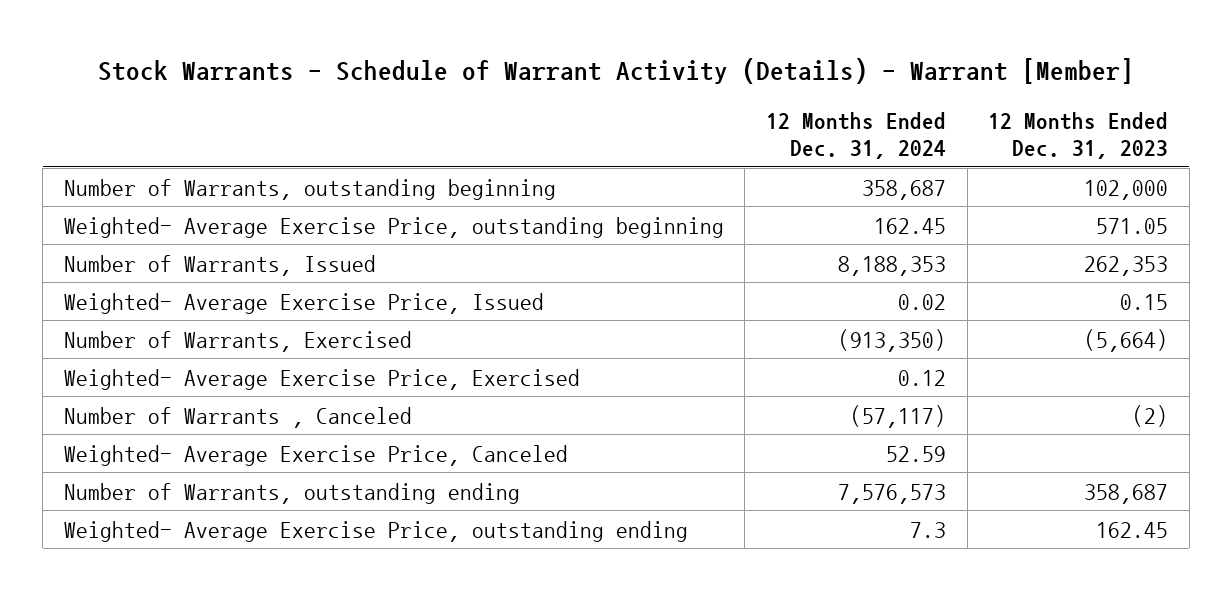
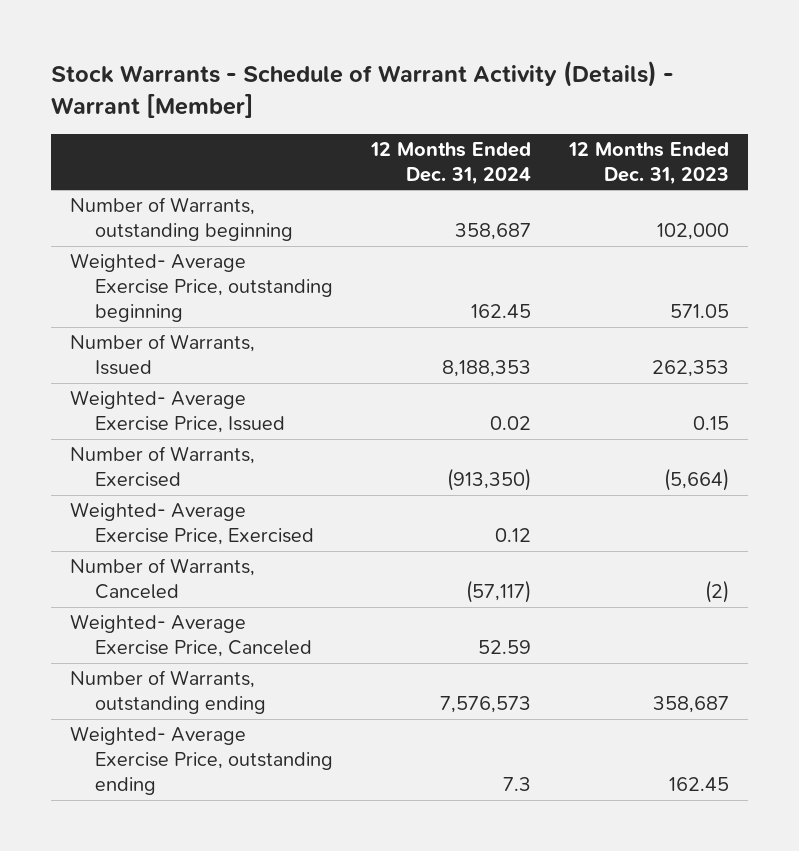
- Number of Warrants , Canceled | (57,117) | (2)
+ Number of Warrants, Canceled | (57,117) | (2)

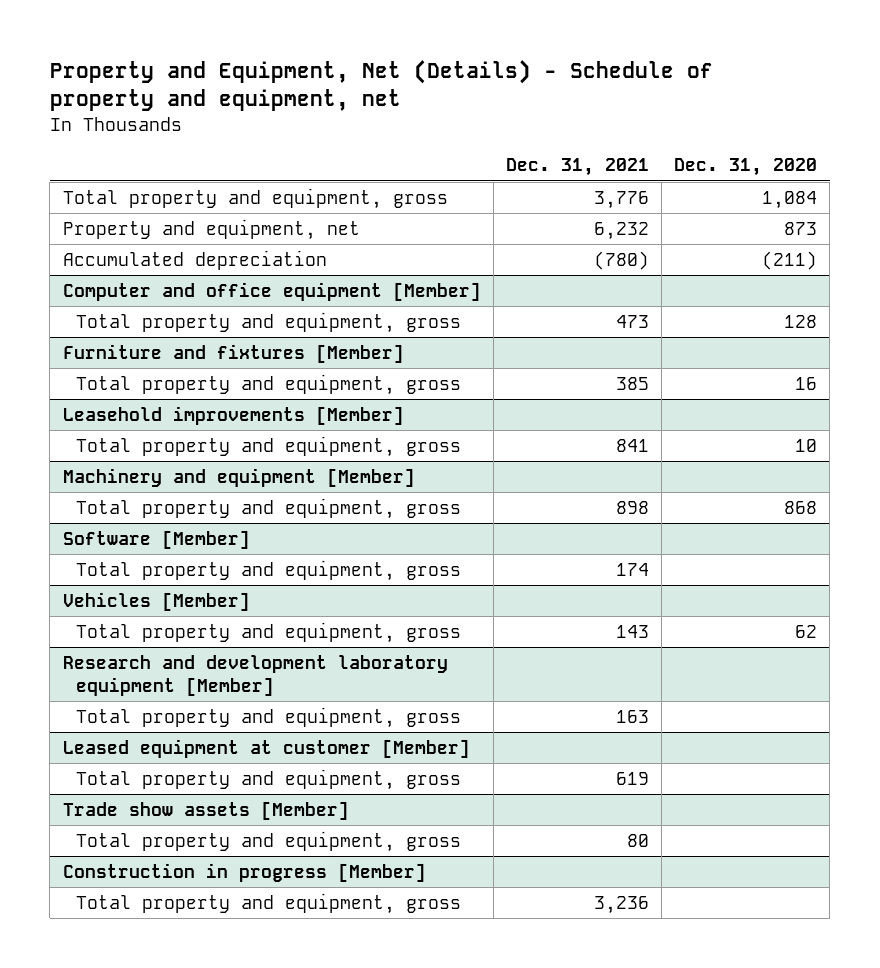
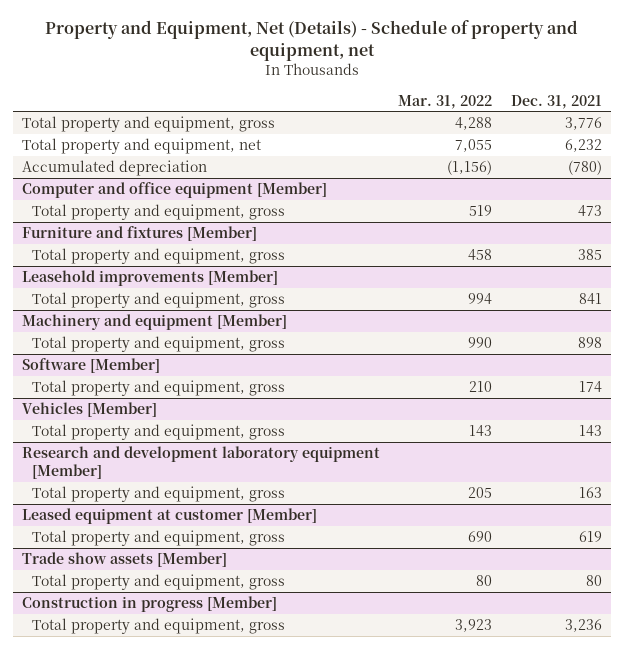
- | Dec. 31, 2021 | Dec. 31, 2020
+ | Mar. 31, 2022 | Dec. 31, 2021
- Property and equipment, net | 6,232 | 873
+ Total property and equipment, net | 7,055 | 6,232

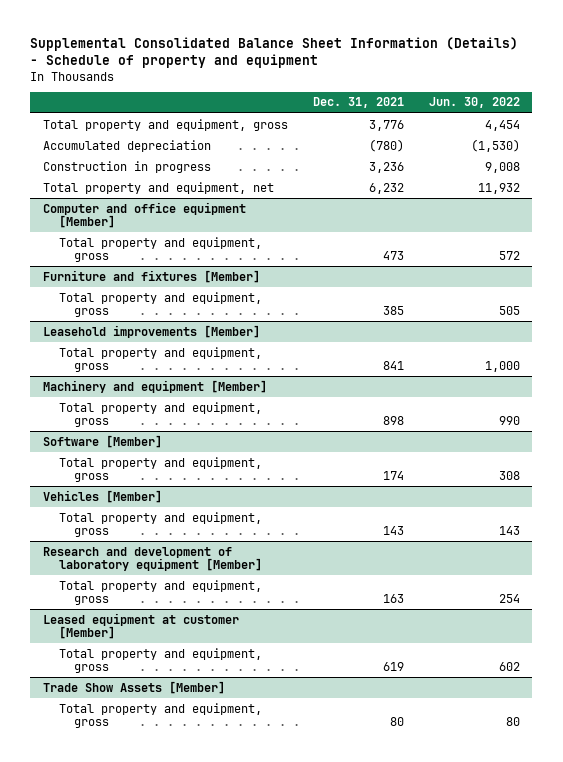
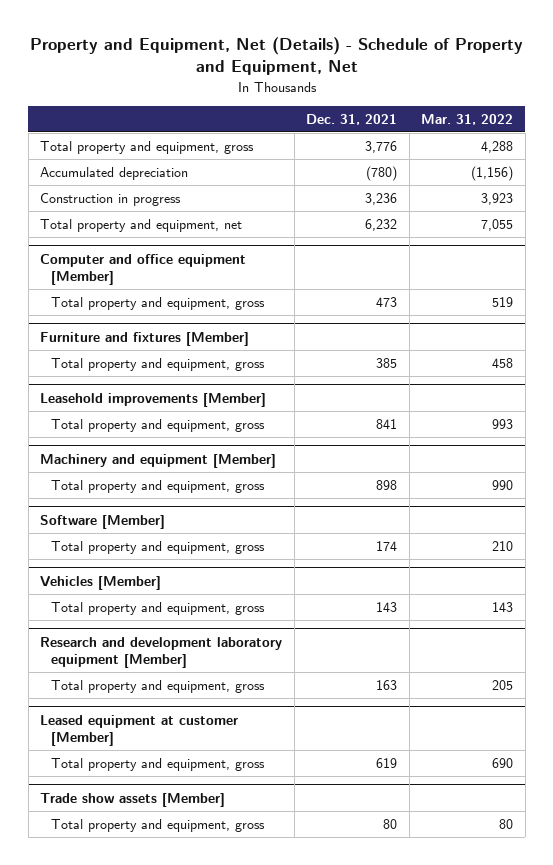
- Supplemental Consolidated Balance Sheet Information (Details) - Schedule of property and equipment
+ Property and Equipment, Net (Details) - Schedule of Property and Equipment, Net
- | Dec. 31, 2021 | Jun. 30, 2022
+ | Dec. 31, 2021 | Mar. 31, 2022
- Research and development of laboratory equipment [Member]
+ Research and development laboratory equipment [Member]
- Trade Show Assets [Member]
+ Trade show assets [Member]

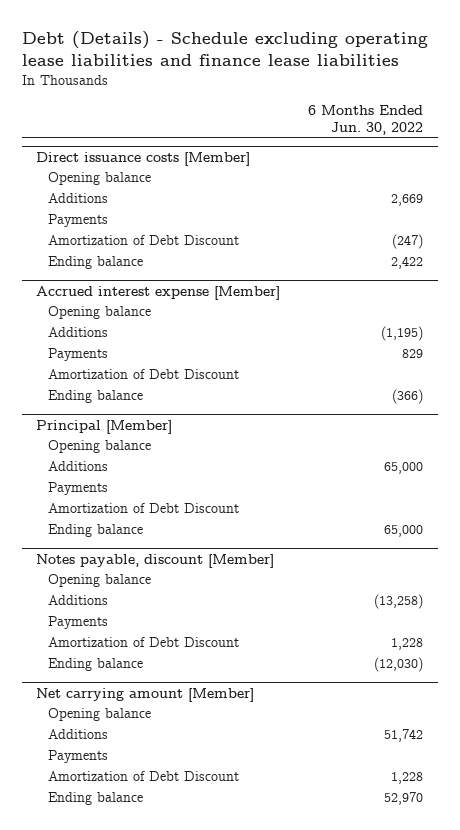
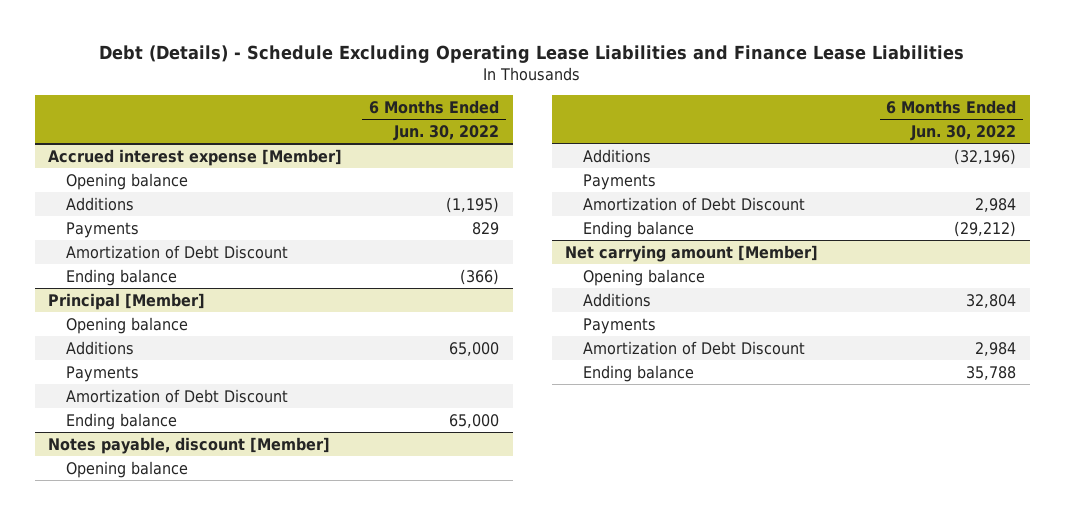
- Debt (Details) - Schedule excluding operating lease liabilities and finance lease liabilities
+ Debt (Details) - Schedule Excluding Operating Lease Liabilities and Finance Lease Liabilities
- Direct issuance costs [Member]
- Opening balance
- Additions | 2,669
- Payments
- Amortization of Debt Discount | (247)
- Ending balance | 2,422
@ Notes payable, discount [Member]
- Additions | (13,258)
+ Additions | (32,196)
- Amortization of Debt Discount | 1,228
- Ending balance | (12,030)
+ Amortization of Debt Discount | 2,984
+ Ending balance | (29,212)
@ Net carrying amount [Member]
- Additions | 51,742
+ Additions | 32,804
- Amortization of Debt Discount | 1,228
- Ending balance | 52,970
+ Amortization of Debt Discount | 2,984
+ Ending balance | 35,788

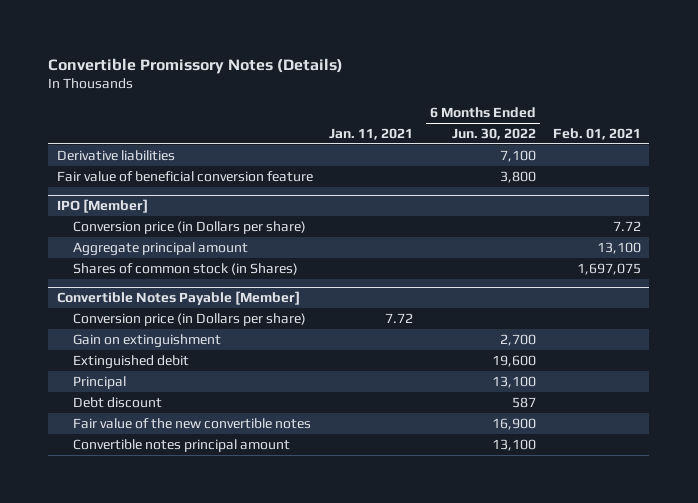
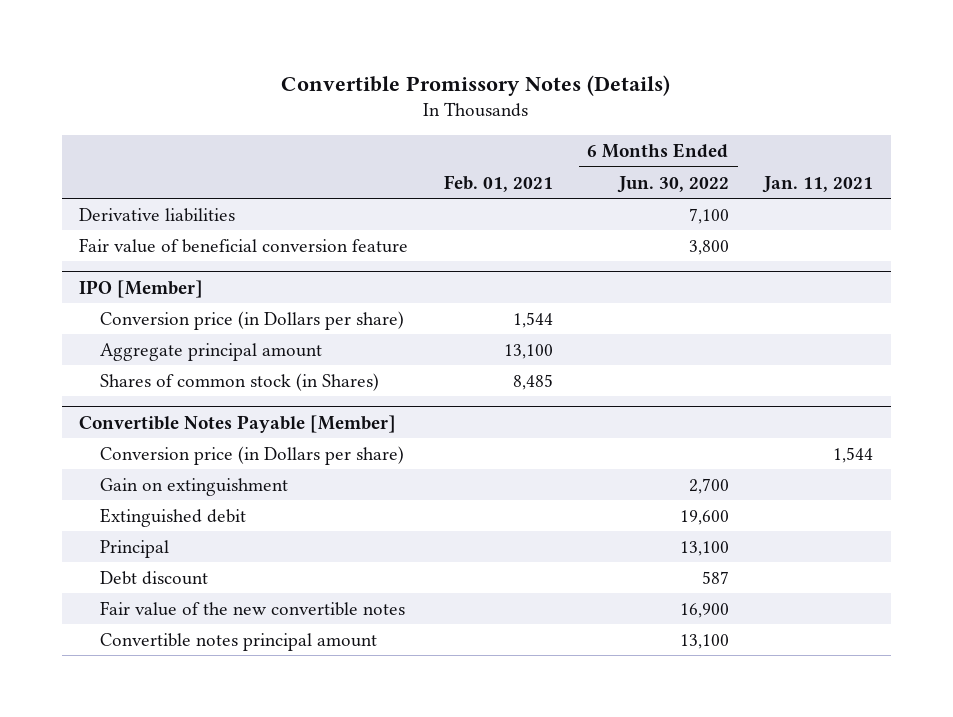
- | Jan. 11, 2021 | 6 Months Ended Jun. 30, 2022 | Feb. 01, 2021
+ | Feb. 01, 2021 | 6 Months Ended Jun. 30, 2022 | Jan. 11, 2021
@ IPO [Member]
- Conversion price (in Dollars per share) | | | 7.72
+ Conversion price (in Dollars per share) | 1,544 | |
- Shares of common stock (in Shares) | | | 1,697,075
+ Shares of common stock (in Shares) | 8,485 | |
@ Convertible Notes Payable [Member]
- Conversion price (in Dollars per share) | 7.72 | |
+ Conversion price (in Dollars per share) | | | 1,544

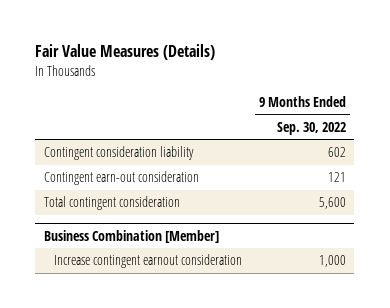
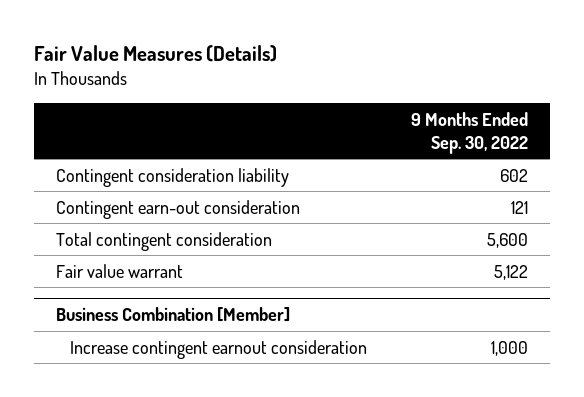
+ Fair value warrant | 5,122

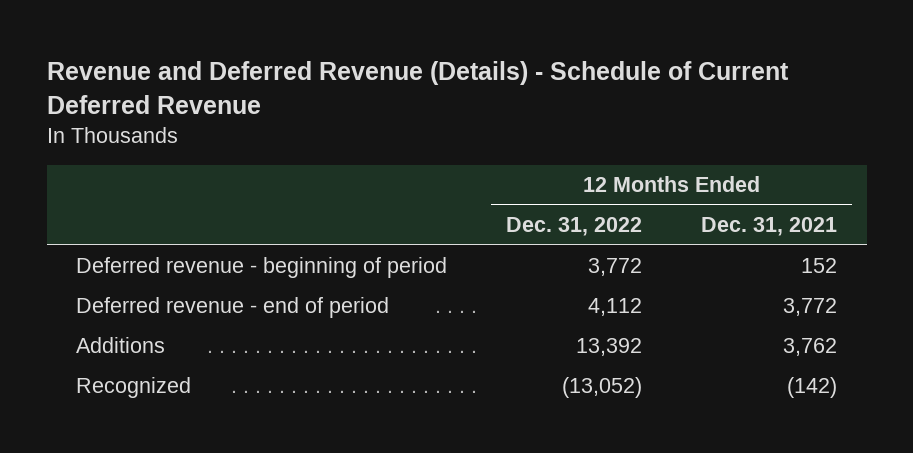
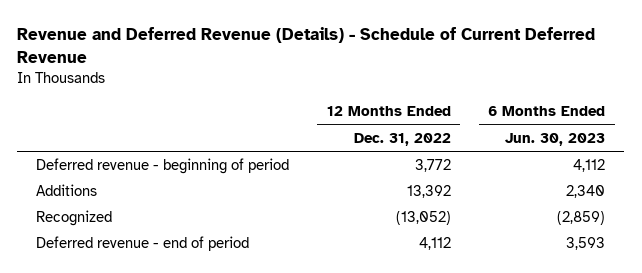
- | 12 Months Ended Dec. 31, 2022 | 12 Months Ended Dec. 31, 2021
+ | 12 Months Ended Dec. 31, 2022 | 6 Months Ended Jun. 30, 2023
moved down: Deferred revenue - end of period | 4,112 | 3,593

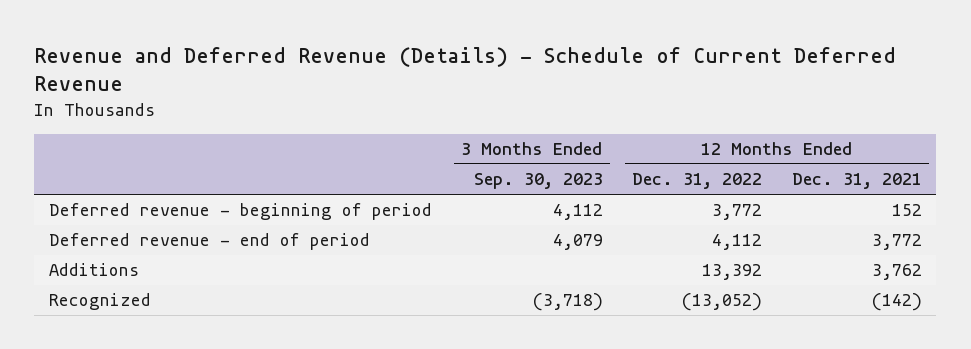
- | 12 Months Ended Dec. 31, 2022 | 6 Months Ended Jun. 30, 2023
+ | 3 Months Ended Sep. 30, 2023 | 12 Months Ended Dec. 31, 2022 | 12 Months Ended Dec. 31, 2021
moved up: Deferred revenue - end of period | 4,079 | 4,112 | 3,772

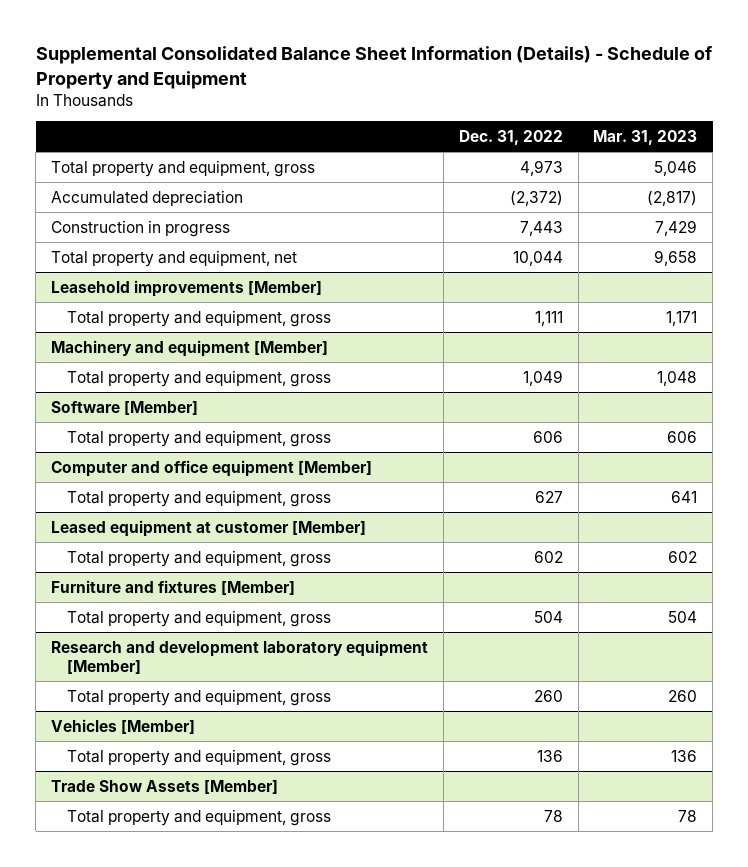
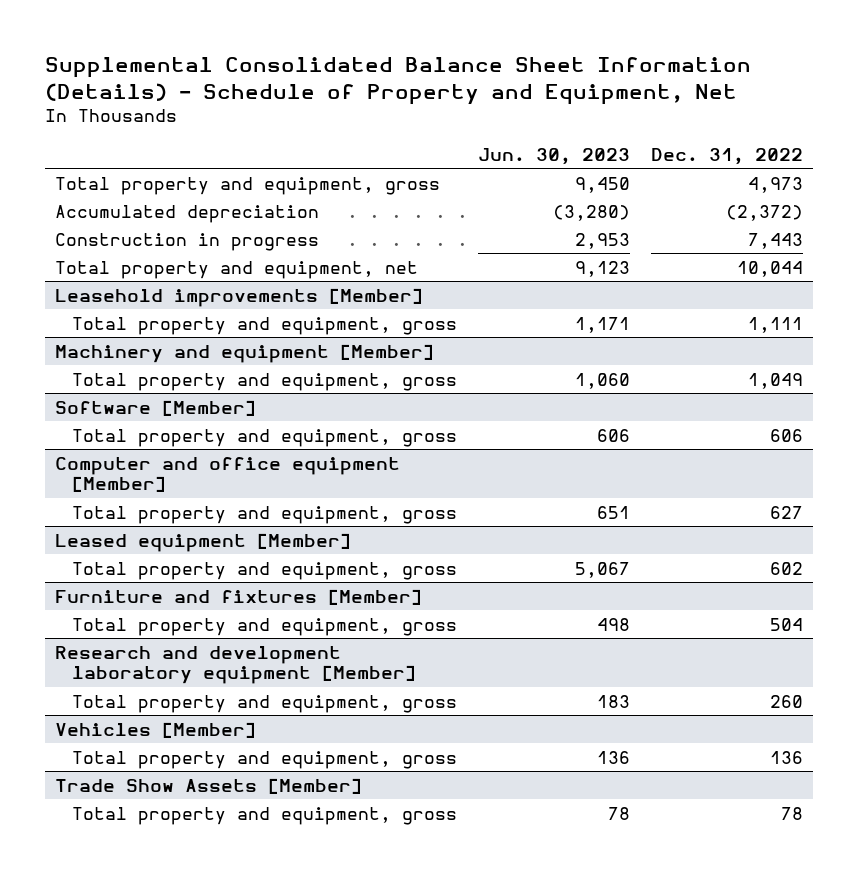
- Supplemental Consolidated Balance Sheet Information (Details) - Schedule of Property and Equipment
+ Supplemental Consolidated Balance Sheet Information (Details) - Schedule of Property and Equipment, Net
- | Dec. 31, 2022 | Mar. 31, 2023
+ | Jun. 30, 2023 | Dec. 31, 2022
- Leased equipment at customer [Member]
+ Leased equipment [Member]

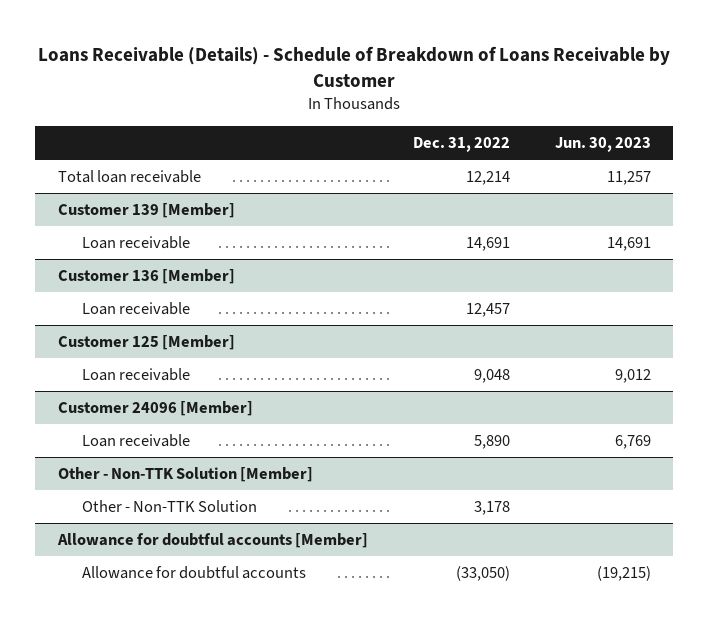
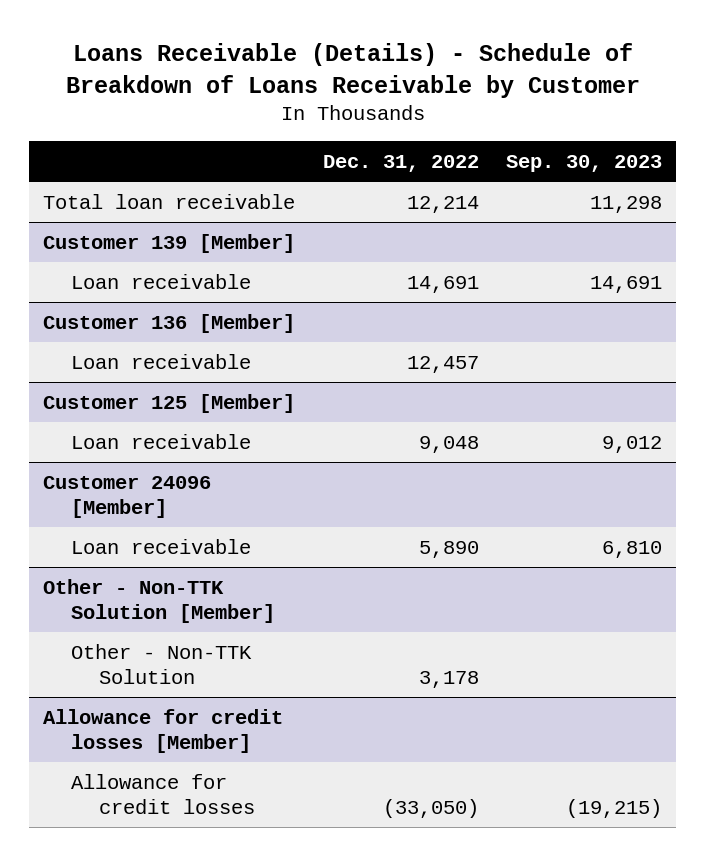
- | Dec. 31, 2022 | Jun. 30, 2023
+ | Dec. 31, 2022 | Sep. 30, 2023
- Allowance for doubtful accounts [Member]
- Allowance for doubtful accounts | (33,050) | (19,215)
+ Allowance for credit losses [Member]
+ Allowance for credit losses | (33,050) | (19,215)

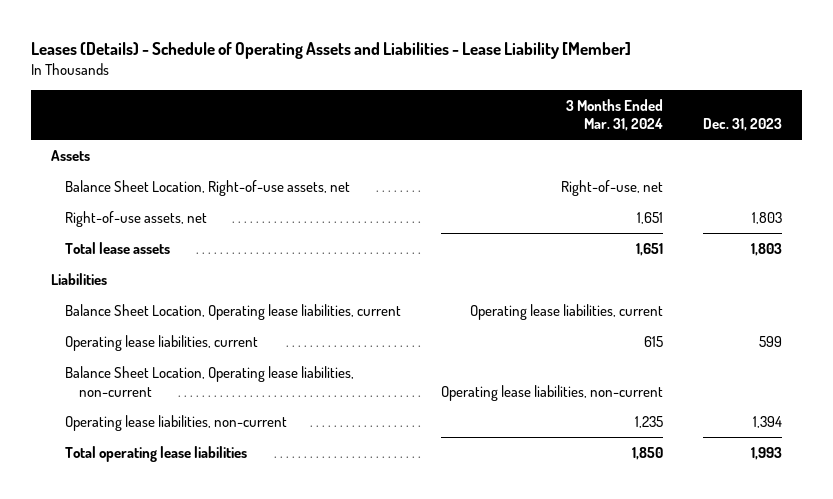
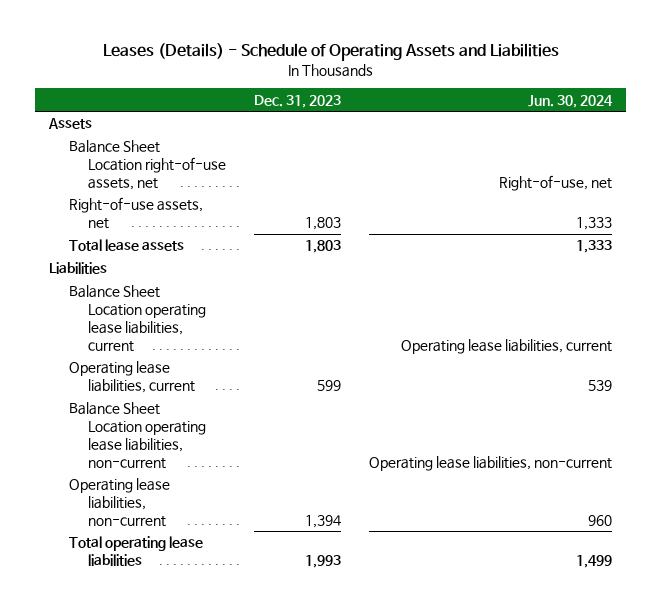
- Leases (Details) - Schedule of Operating Assets and Liabilities - Lease Liability [Member]
+ Leases (Details) - Schedule of Operating Assets and Liabilities
- | 3 Months Ended Mar. 31, 2024 | Dec. 31, 2023
+ | Dec. 31, 2023 | Jun. 30, 2024
- Balance Sheet Location, Right-of-use assets, net | Right-of-use, net |
+ Balance Sheet Location right-of-use assets, net | | Right-of-use, net
- Balance Sheet Location, Operating lease liabilities, current | Operating lease liabilities, current |
+ Balance Sheet Location operating lease liabilities, current | | Operating lease liabilities, current
- Balance Sheet Location, Operating lease liabilities, non-current | Operating lease liabilities, non-current |
+ Balance Sheet Location operating lease liabilities, non-current | | Operating lease liabilities, non-current

